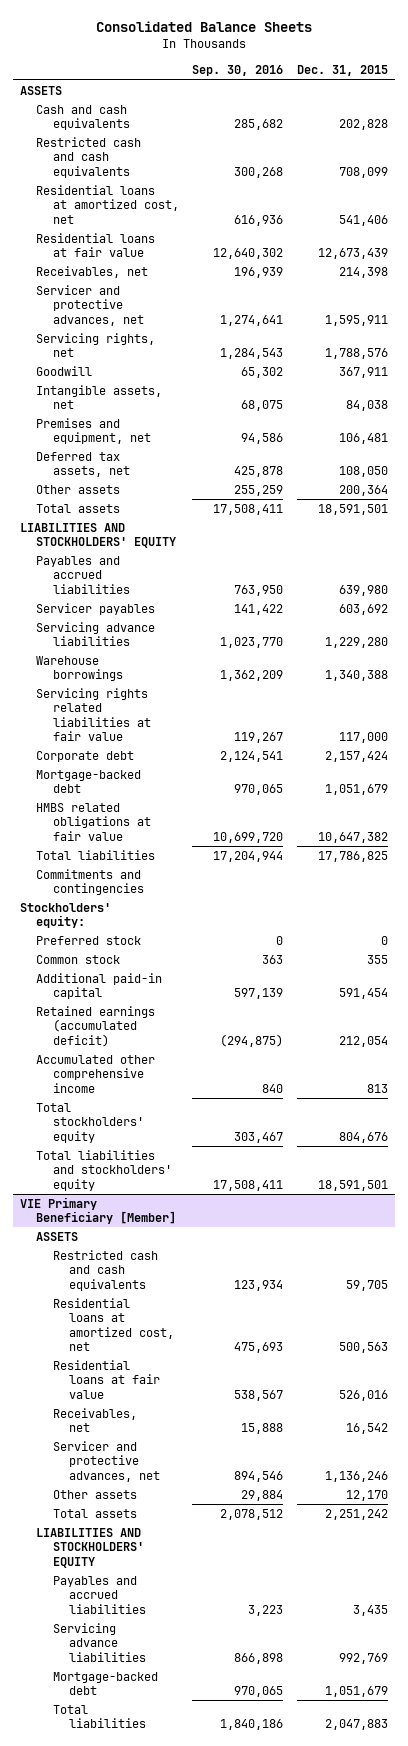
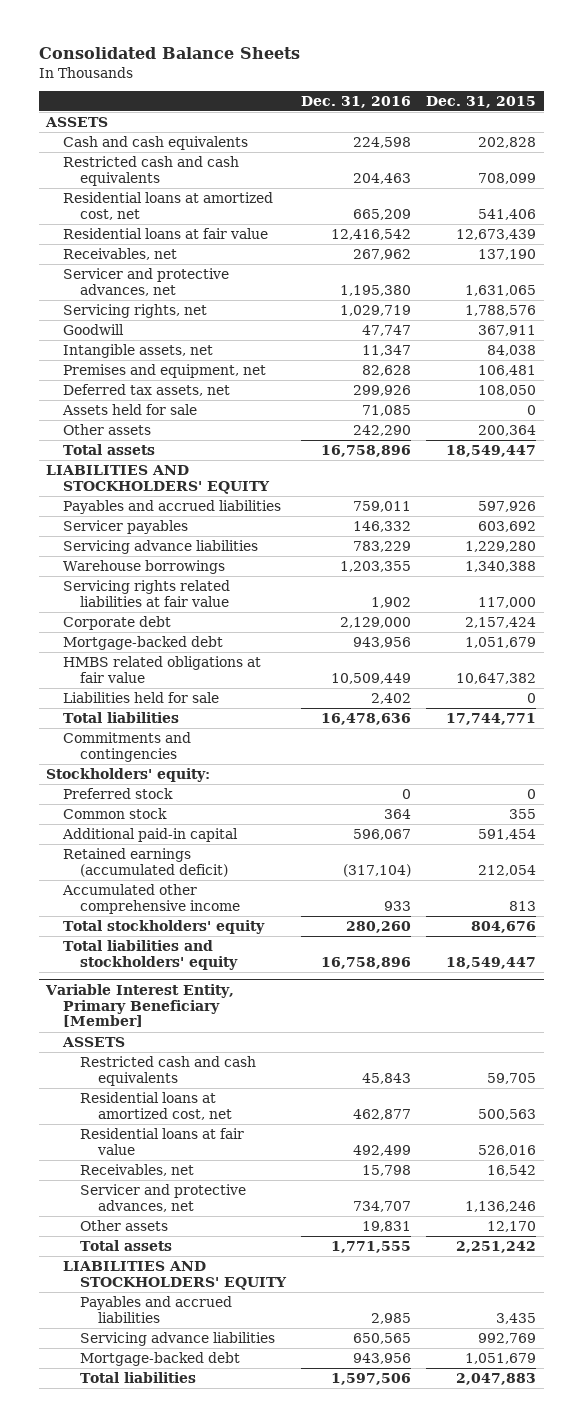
- | Sep. 30, 2016 | Dec. 31, 2015
+ | Dec. 31, 2016 | Dec. 31, 2015
- Receivables, net | 196,939 | 214,398
- Servicer and protective advances, net | 1,274,641 | 1,595,911
+ Receivables, net | 267,962 | 137,190
+ Servicer and protective advances, net | 1,195,380 | 1,631,065
+ Assets held for sale | 71,085 | 0
- Total assets | 17,508,411 | 18,591,501
+ Total assets | 16,758,896 | 18,549,447
- Payables and accrued liabilities | 763,950 | 639,980
+ Payables and accrued liabilities | 759,011 | 597,926
- Total liabilities | 17,204,944 | 17,786,825
+ Liabilities held for sale | 2,402 | 0
+ Total liabilities | 16,478,636 | 17,744,771
- Total liabilities and stockholders' equity | 17,508,411 | 18,591,501
- VIE Primary Beneficiary [Member]
+ Total liabilities and stockholders' equity | 16,758,896 | 18,549,447
+ Variable Interest Entity, Primary Beneficiary [Member]

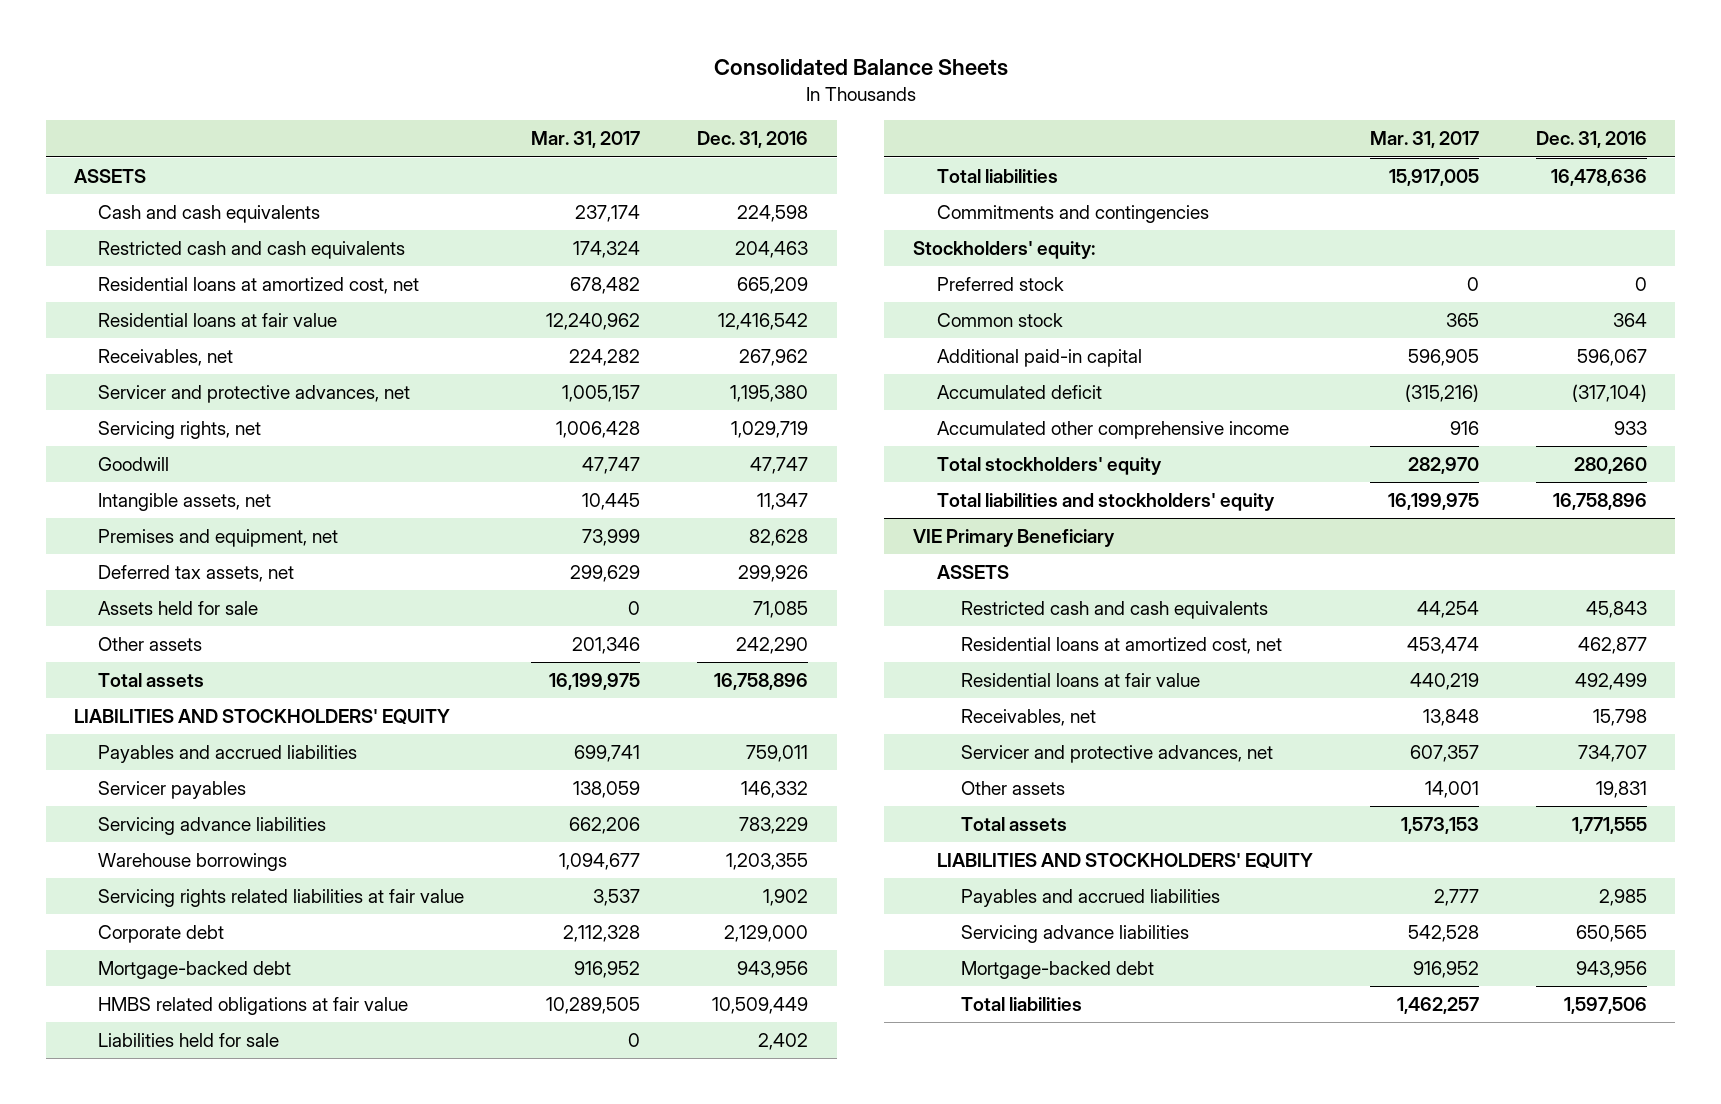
- | Dec. 31, 2016 | Dec. 31, 2015
+ | Mar. 31, 2017 | Dec. 31, 2016
- Retained earnings (accumulated deficit) | (317,104) | 212,054
+ Accumulated deficit | (315,216) | (317,104)
- Variable Interest Entity, Primary Beneficiary [Member]
+ VIE Primary Beneficiary

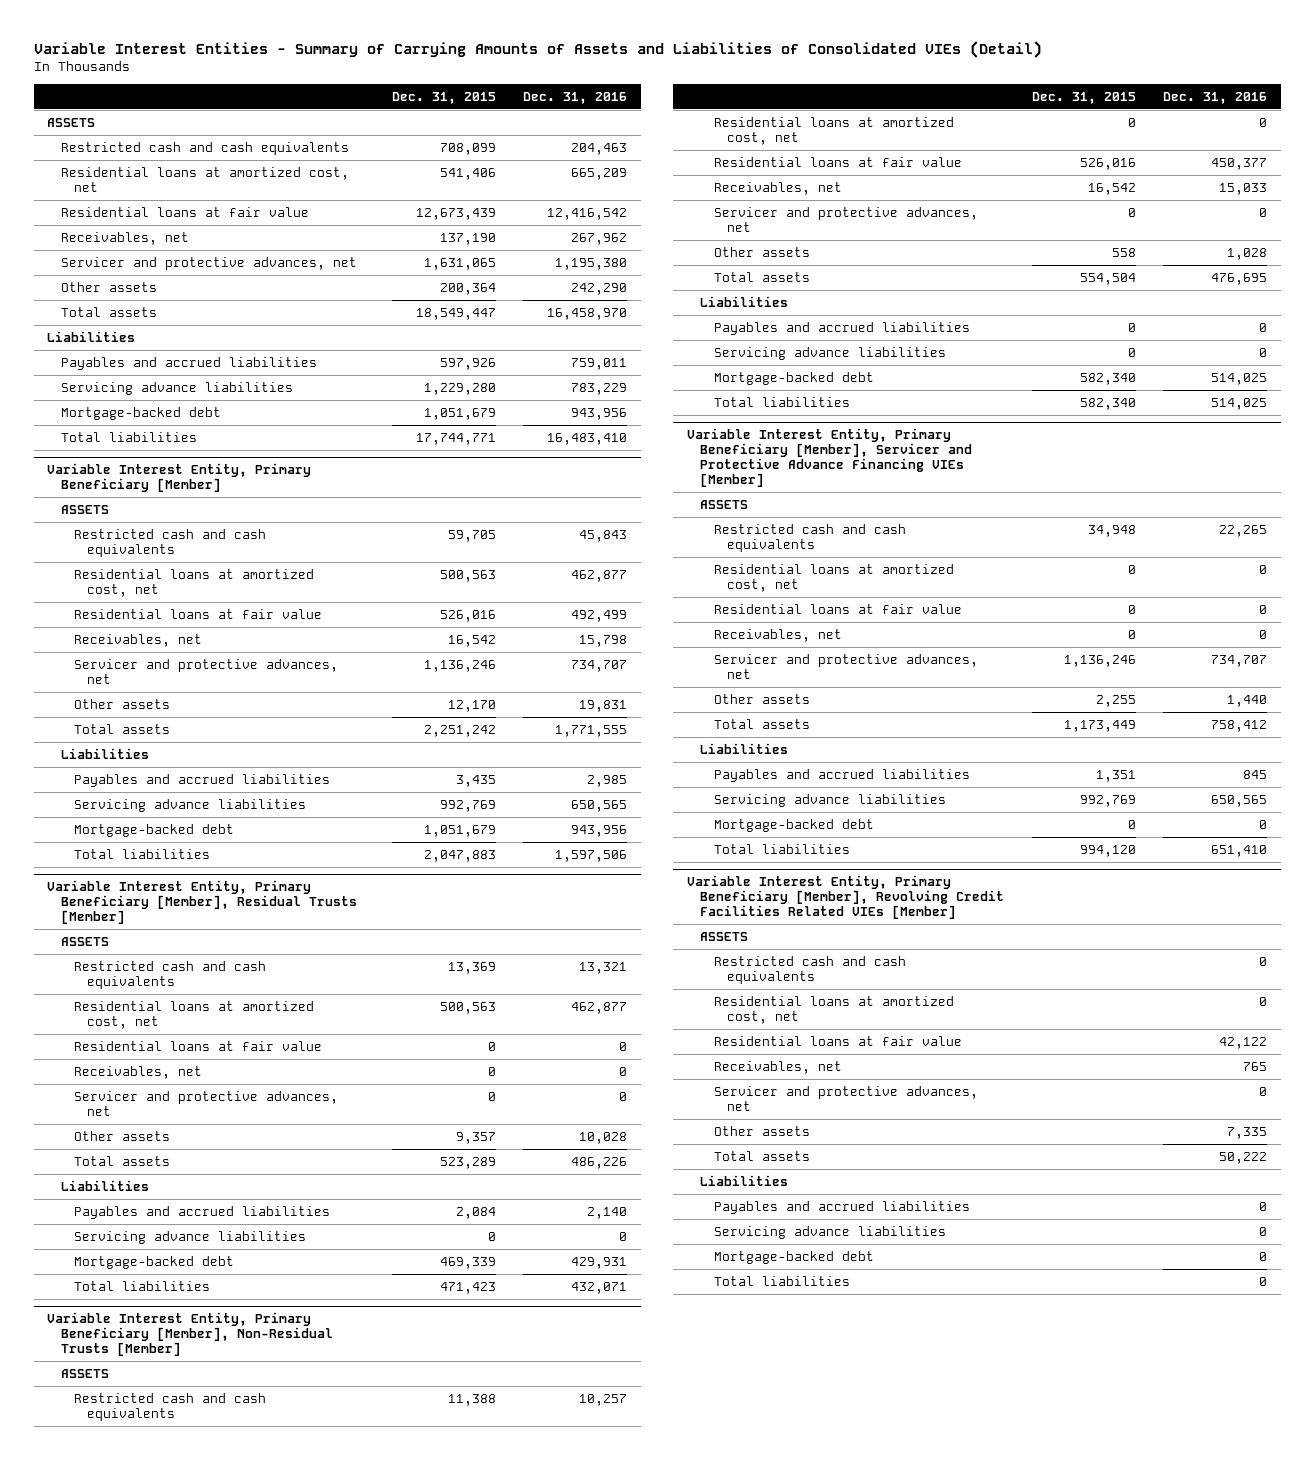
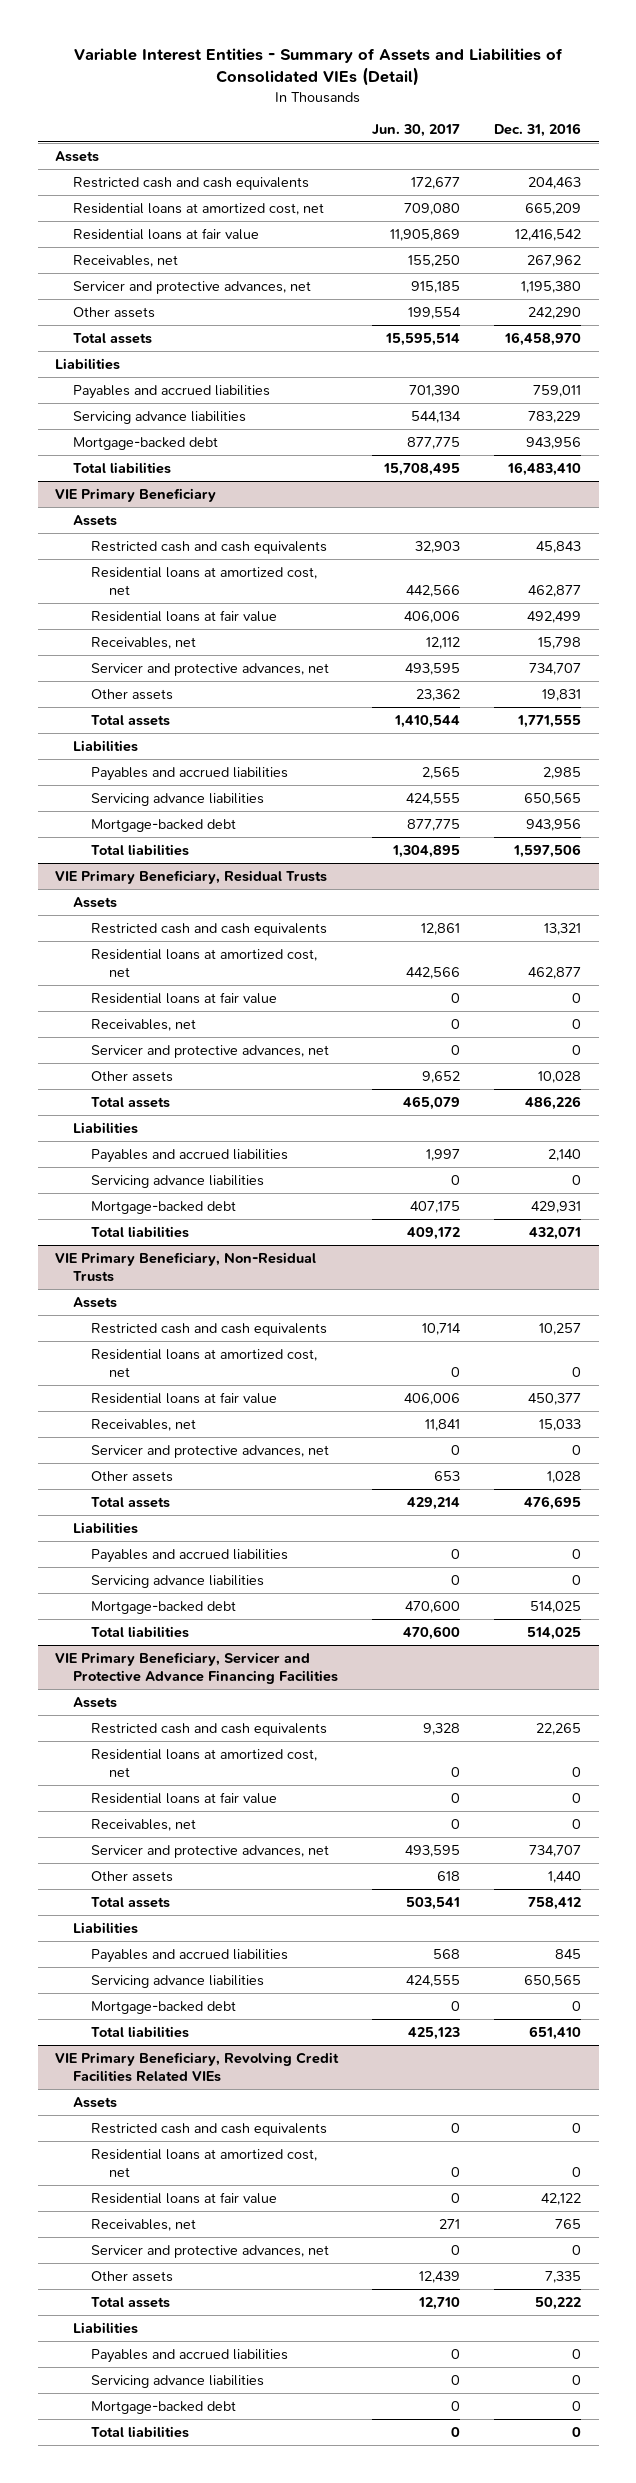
- Variable Interest Entities - Summary of Carrying Amounts of Assets and Liabilities of Consolidated VIEs (Detail)
+ Variable Interest Entities - Summary of Assets and Liabilities of Consolidated VIEs (Detail)
- | Dec. 31, 2015 | Dec. 31, 2016
+ | Jun. 30, 2017 | Dec. 31, 2016
- ASSETS
+ Assets
- Variable Interest Entity, Primary Beneficiary [Member]
- ASSETS
+ VIE Primary Beneficiary
+ Assets
- Variable Interest Entity, Primary Beneficiary [Member], Residual Trusts [Member]
- ASSETS
+ VIE Primary Beneficiary, Residual Trusts
+ Assets
- Variable Interest Entity, Primary Beneficiary [Member], Non-Residual Trusts [Member]
- ASSETS
+ VIE Primary Beneficiary, Non-Residual Trusts
+ Assets
- Variable Interest Entity, Primary Beneficiary [Member], Servicer and Protective Advance Financing VIEs [Member]
- ASSETS
+ VIE Primary Beneficiary, Servicer and Protective Advance Financing Facilities
+ Assets
- Variable Interest Entity, Primary Beneficiary [Member], Revolving Credit Facilities Related VIEs [Member]
- ASSETS
+ VIE Primary Beneficiary, Revolving Credit Facilities Related VIEs
+ Assets

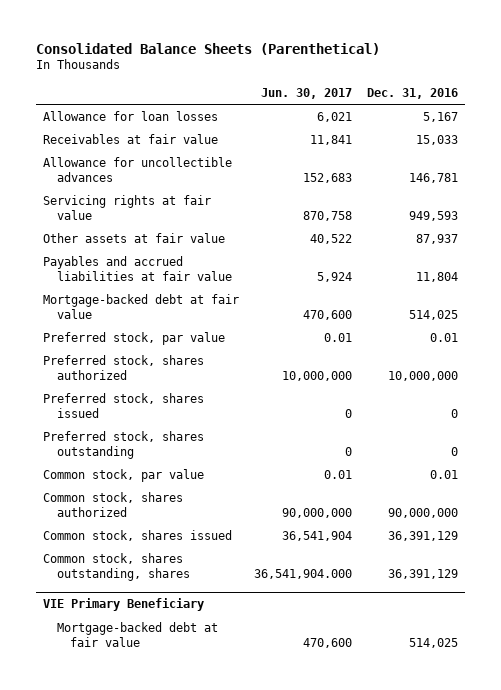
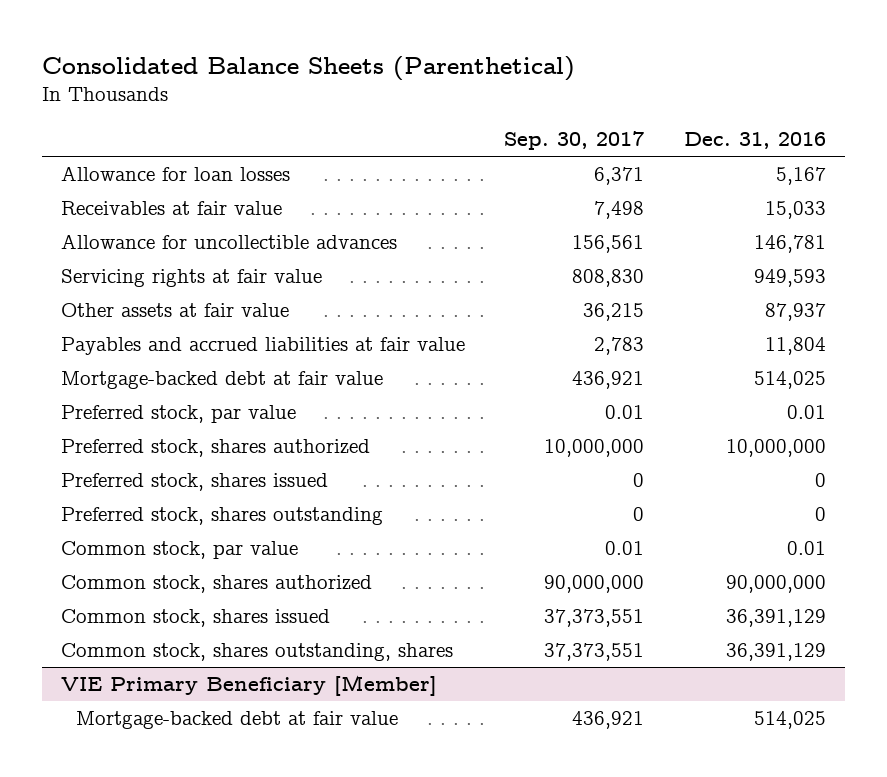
- | Jun. 30, 2017 | Dec. 31, 2016
+ | Sep. 30, 2017 | Dec. 31, 2016
- VIE Primary Beneficiary
+ VIE Primary Beneficiary [Member]

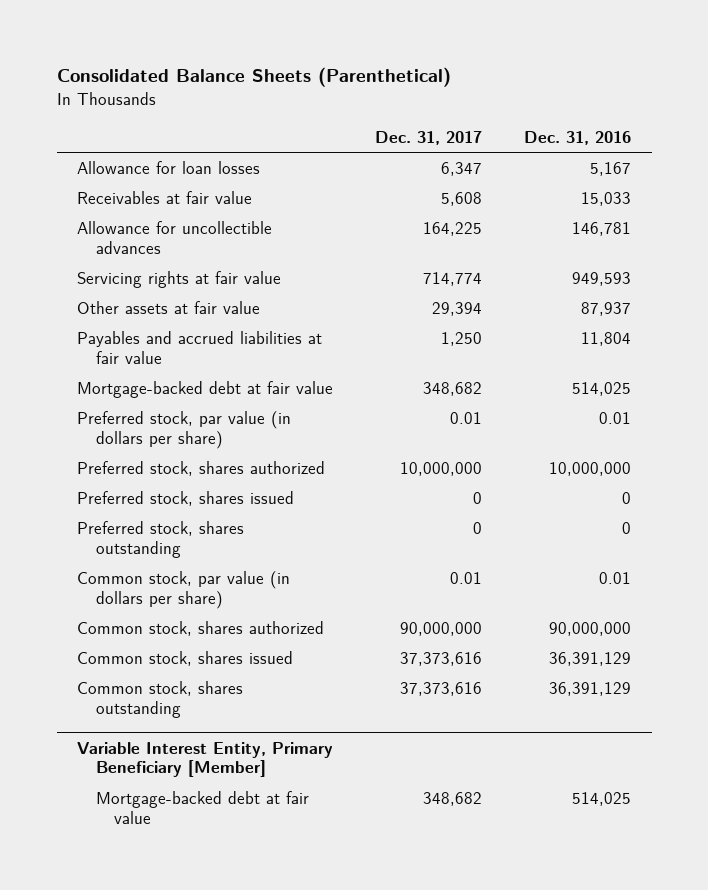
- | Sep. 30, 2017 | Dec. 31, 2016
+ | Dec. 31, 2017 | Dec. 31, 2016
- Preferred stock, par value | 0.01 | 0.01
+ Preferred stock, par value (in dollars per share) | 0.01 | 0.01
- Common stock, par value | 0.01 | 0.01
+ Common stock, par value (in dollars per share) | 0.01 | 0.01
- Common stock, shares outstanding, shares | 37,373,551 | 36,391,129
- VIE Primary Beneficiary [Member]
+ Common stock, shares outstanding | 37,373,616 | 36,391,129
+ Variable Interest Entity, Primary Beneficiary [Member]

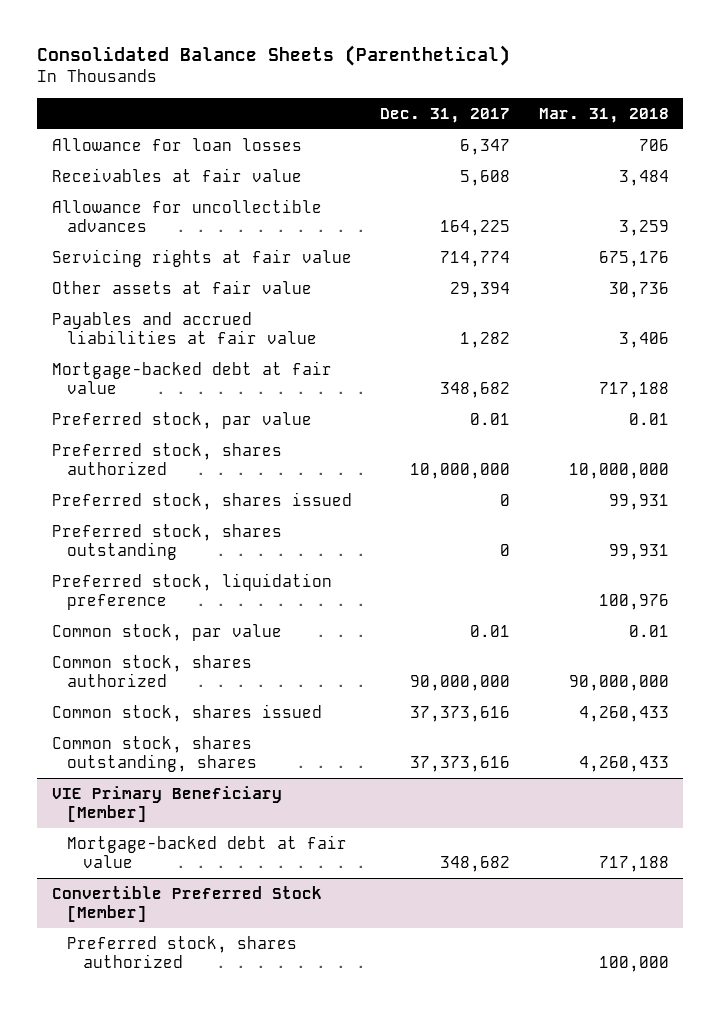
- | Dec. 31, 2017 | Dec. 31, 2016
+ | Dec. 31, 2017 | Mar. 31, 2018
- Payables and accrued liabilities at fair value | 1,250 | 11,804
+ Payables and accrued liabilities at fair value | 1,282 | 3,406
- Preferred stock, par value (in dollars per share) | 0.01 | 0.01
+ Preferred stock, par value | 0.01 | 0.01
- Common stock, par value (in dollars per share) | 0.01 | 0.01
+ Preferred stock, liquidation preference | | 100,976
+ Common stock, par value | 0.01 | 0.01
- Common stock, shares outstanding | 37,373,616 | 36,391,129
- Variable Interest Entity, Primary Beneficiary [Member]
+ Common stock, shares outstanding, shares | 37,373,616 | 4,260,433
+ VIE Primary Beneficiary [Member]
+ Convertible Preferred Stock [Member]
+ Preferred stock, shares authorized | | 100,000

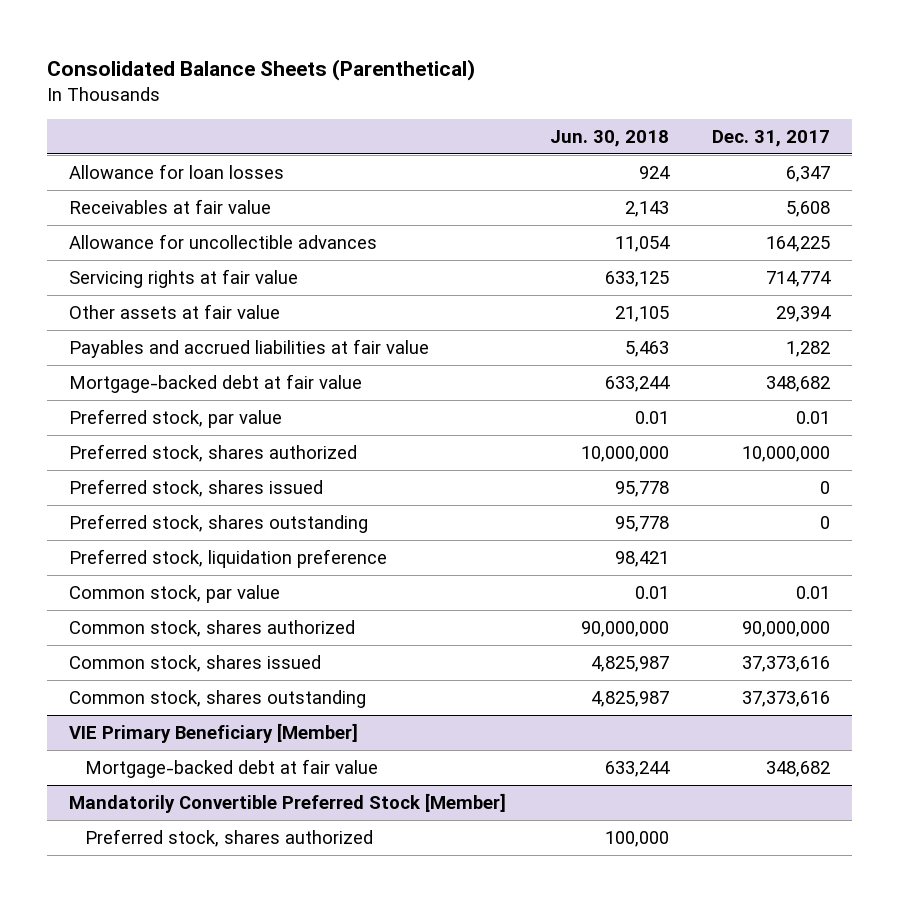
- | Dec. 31, 2017 | Mar. 31, 2018
+ | Jun. 30, 2018 | Dec. 31, 2017
- Common stock, shares outstanding, shares | 37,373,616 | 4,260,433
+ Common stock, shares outstanding | 4,825,987 | 37,373,616
- Convertible Preferred Stock [Member]
+ Mandatorily Convertible Preferred Stock [Member]

